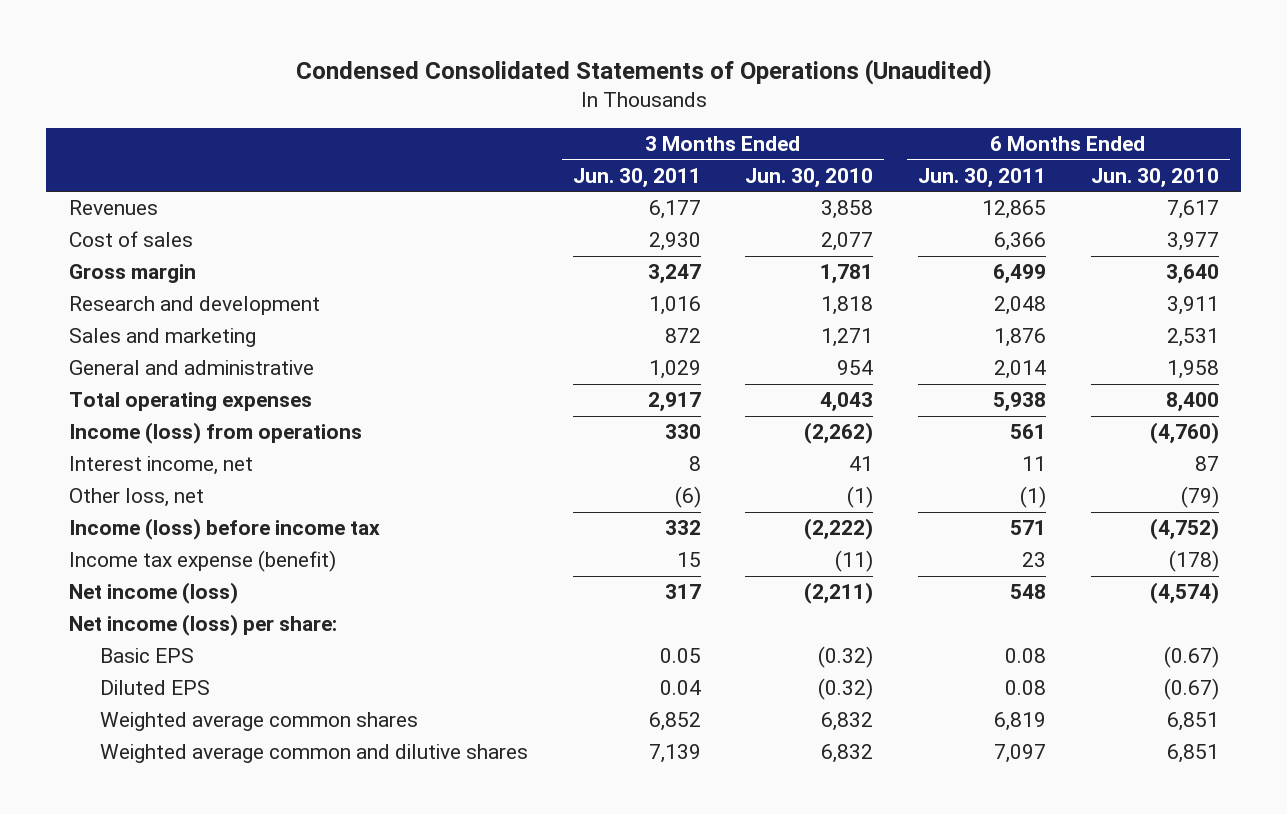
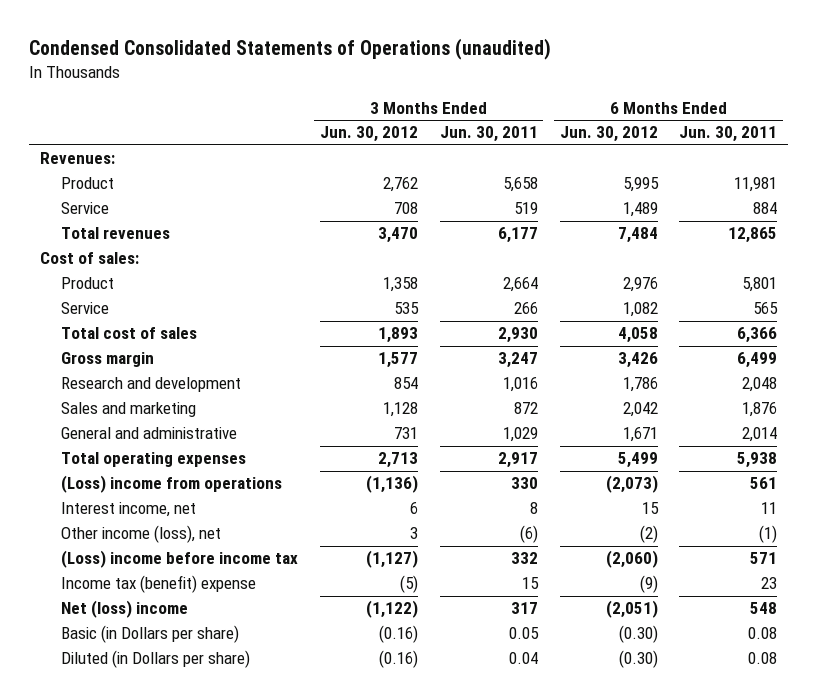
- Condensed Consolidated Statements of Operations (Unaudited)
+ Condensed Consolidated Statements of Operations (unaudited)
- | 3 Months Ended Jun. 30, 2011 | 3 Months Ended Jun. 30, 2010 | 6 Months Ended Jun. 30, 2011 | 6 Months Ended Jun. 30, 2010
+ | 3 Months Ended Jun. 30, 2012 | 3 Months Ended Jun. 30, 2011 | 6 Months Ended Jun. 30, 2012 | 6 Months Ended Jun. 30, 2011
- Revenues | 6,177 | 3,858 | 12,865 | 7,617
- Cost of sales | 2,930 | 2,077 | 6,366 | 3,977
+ Revenues:
+ Product | 2,762 | 5,658 | 5,995 | 11,981
+ Service | 708 | 519 | 1,489 | 884
+ Total revenues | 3,470 | 6,177 | 7,484 | 12,865
+ Cost of sales:
+ Product | 1,358 | 2,664 | 2,976 | 5,801
+ Service | 535 | 266 | 1,082 | 565
+ Total cost of sales | 1,893 | 2,930 | 4,058 | 6,366
- Income (loss) from operations | 330 | (2,262) | 561 | (4,760)
+ (Loss) income from operations | (1,136) | 330 | (2,073) | 561
- Other loss, net | (6) | (1) | (1) | (79)
- Income (loss) before income tax | 332 | (2,222) | 571 | (4,752)
- Income tax expense (benefit) | 15 | (11) | 23 | (178)
- Net income (loss) | 317 | (2,211) | 548 | (4,574)
- Net income (loss) per share:
- Basic EPS | 0.05 | (0.32) | 0.08 | (0.67)
- Diluted EPS | 0.04 | (0.32) | 0.08 | (0.67)
- Weighted average common shares | 6,852 | 6,832 | 6,819 | 6,851
- Weighted average common and dilutive shares | 7,139 | 6,832 | 7,097 | 6,851
+ Other income (loss), net | 3 | (6) | (2) | (1)
+ (Loss) income before income tax | (1,127) | 332 | (2,060) | 571
+ Income tax (benefit) expense | (5) | 15 | (9) | 23
+ Net (loss) income | (1,122) | 317 | (2,051) | 548
+ Basic (in Dollars per share) | (0.16) | 0.05 | (0.30) | 0.08
+ Diluted (in Dollars per share) | (0.16) | 0.04 | (0.30) | 0.08

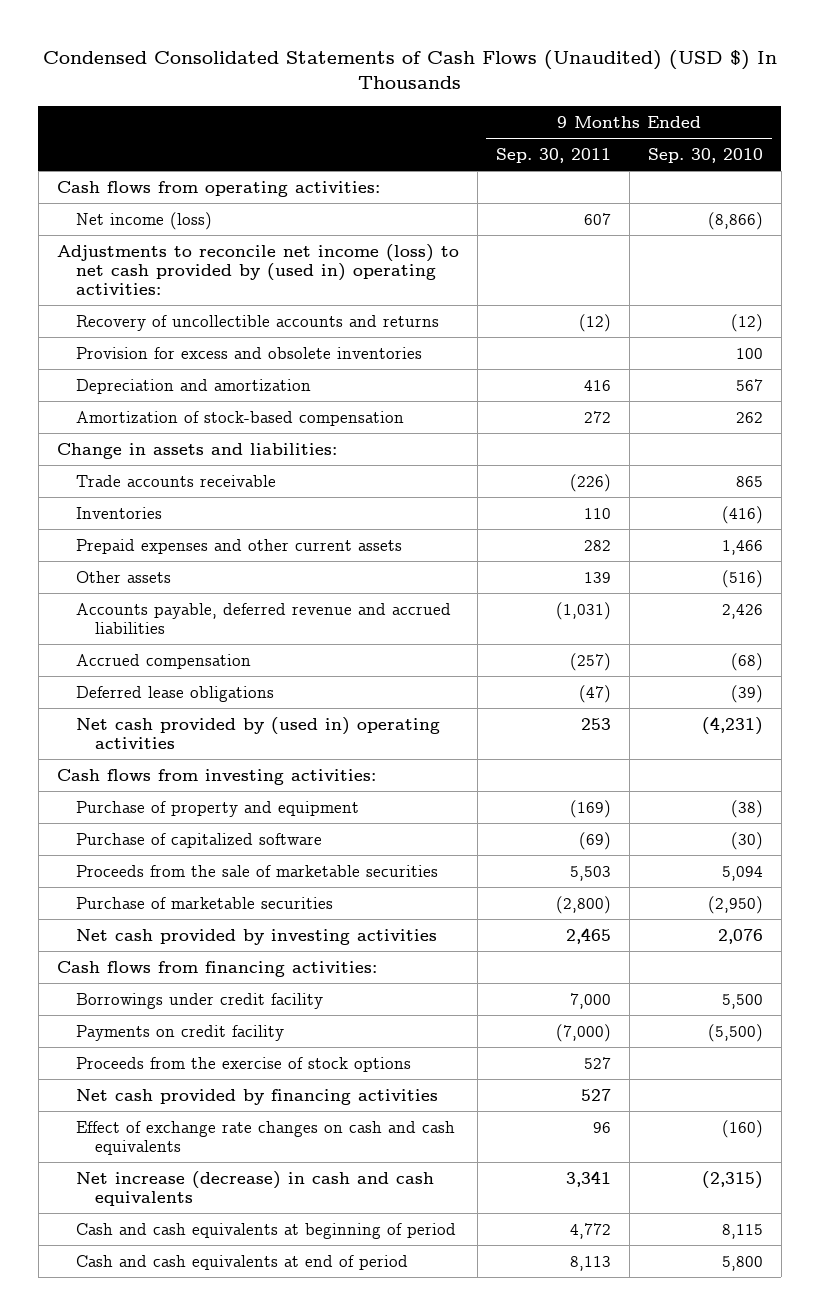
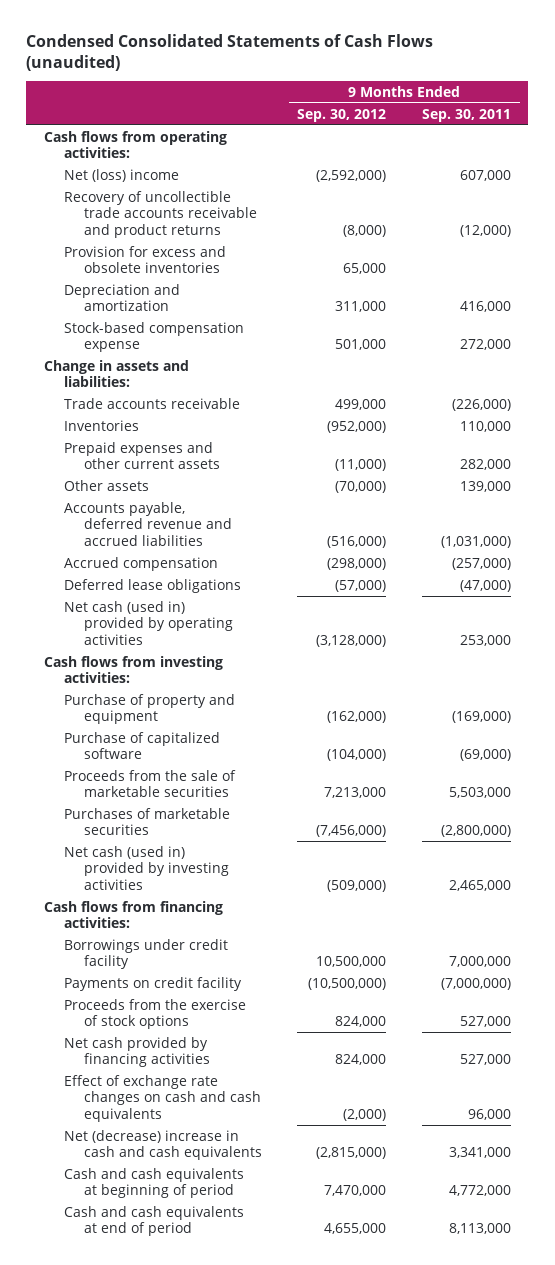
- Condensed Consolidated Statements of Cash Flows (Unaudited) (USD $) In Thousands
+ Condensed Consolidated Statements of Cash Flows (unaudited)
- | 9 Months Ended Sep. 30, 2011 | 9 Months Ended Sep. 30, 2010
+ | 9 Months Ended Sep. 30, 2012 | 9 Months Ended Sep. 30, 2011
- Net income (loss) | 607 | (8,866)
- Adjustments to reconcile net income (loss) to net cash provided by (used in) operating activities:
- Recovery of uncollectible accounts and returns | (12) | (12)
+ Net (loss) income | (2,592,000) | 607,000
+ Recovery of uncollectible trade accounts receivable and product returns | (8,000) | (12,000)
- Depreciation and amortization | 416 | 567
- Amortization of stock-based compensation | 272 | 262
+ Depreciation and amortization | 311,000 | 416,000
+ Stock-based compensation expense | 501,000 | 272,000
- Trade accounts receivable | (226) | 865
- Inventories | 110 | (416)
- Prepaid expenses and other current assets | 282 | 1,466
- Other assets | 139 | (516)
- Accounts payable, deferred revenue and accrued liabilities | (1,031) | 2,426
- Accrued compensation | (257) | (68)
- Deferred lease obligations | (47) | (39)
- Net cash provided by (used in) operating activities | 253 | (4,231)
+ Trade accounts receivable | 499,000 | (226,000)
+ Inventories | (952,000) | 110,000
+ Prepaid expenses and other current assets | (11,000) | 282,000
+ Other assets | (70,000) | 139,000
+ Accounts payable, deferred revenue and accrued liabilities | (516,000) | (1,031,000)
+ Accrued compensation | (298,000) | (257,000)
+ Deferred lease obligations | (57,000) | (47,000)
+ Net cash (used in) provided by operating activities | (3,128,000) | 253,000
- Purchase of property and equipment | (169) | (38)
- Purchase of capitalized software | (69) | (30)
- Proceeds from the sale of marketable securities | 5,503 | 5,094
- Purchase of marketable securities | (2,800) | (2,950)
- Net cash provided by investing activities | 2,465 | 2,076
+ Purchase of property and equipment | (162,000) | (169,000)
+ Purchase of capitalized software | (104,000) | (69,000)
+ Proceeds from the sale of marketable securities | 7,213,000 | 5,503,000
+ Purchases of marketable securities | (7,456,000) | (2,800,000)
+ Net cash (used in) provided by investing activities | (509,000) | 2,465,000
- Borrowings under credit facility | 7,000 | 5,500
- Payments on credit facility | (7,000) | (5,500)
- Proceeds from the exercise of stock options | 527 |
- Net cash provided by financing activities | 527 |
- Effect of exchange rate changes on cash and cash equivalents | 96 | (160)
- Net increase (decrease) in cash and cash equivalents | 3,341 | (2,315)
- Cash and cash equivalents at beginning of period | 4,772 | 8,115
- Cash and cash equivalents at end of period | 8,113 | 5,800
+ Borrowings under credit facility | 10,500,000 | 7,000,000
+ Payments on credit facility | (10,500,000) | (7,000,000)
+ Proceeds from the exercise of stock options | 824,000 | 527,000
+ Net cash provided by financing activities | 824,000 | 527,000
+ Effect of exchange rate changes on cash and cash equivalents | (2,000) | 96,000
+ Net (decrease) increase in cash and cash equivalents | (2,815,000) | 3,341,000
+ Cash and cash equivalents at beginning of period | 7,470,000 | 4,772,000
+ Cash and cash equivalents at end of period | 4,655,000 | 8,113,000

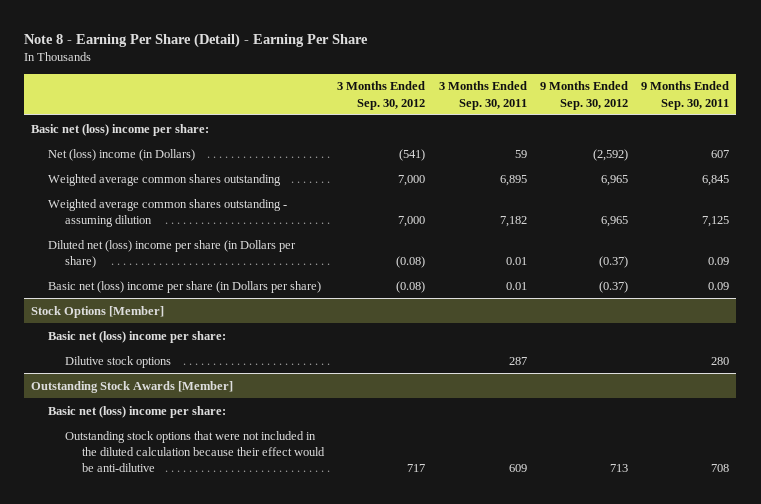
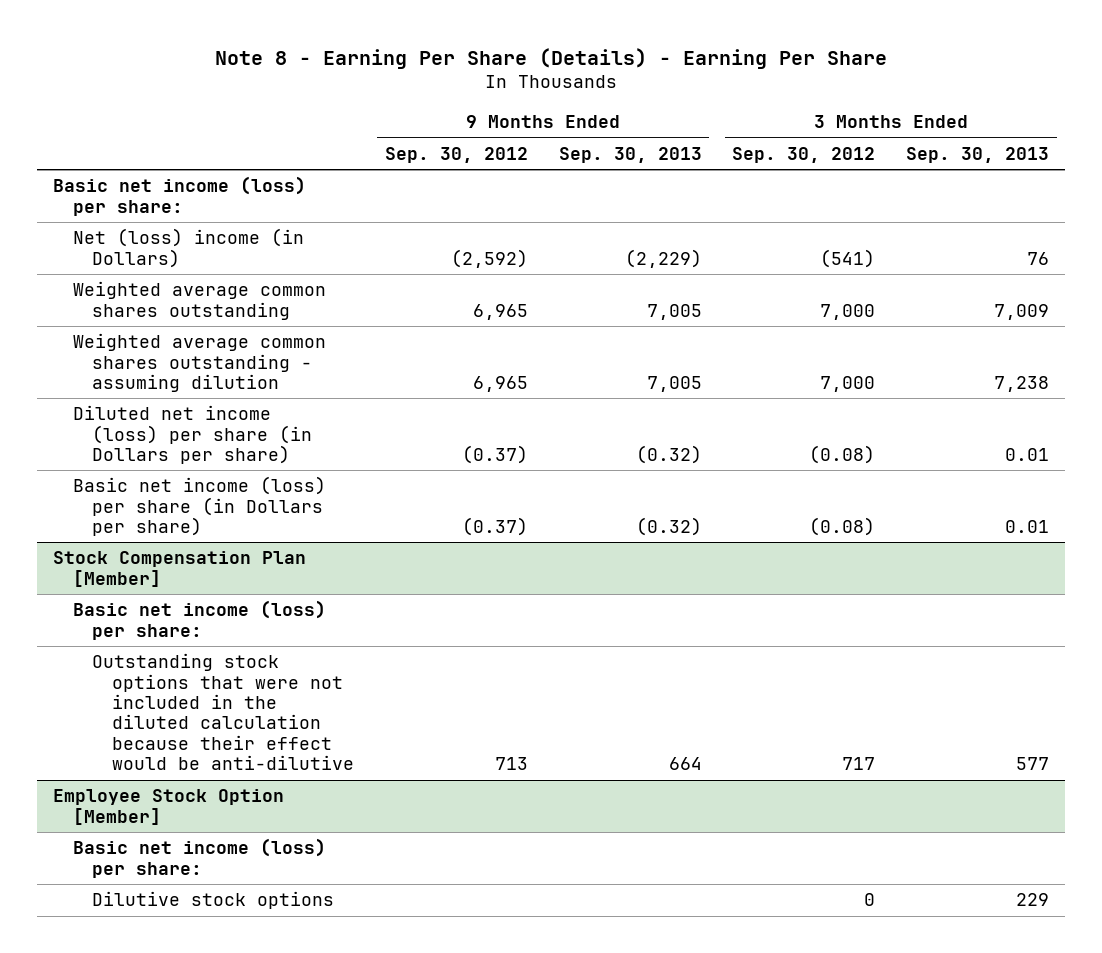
- Note 8 - Earning Per Share (Detail) - Earning Per Share
+ Note 8 - Earning Per Share (Details) - Earning Per Share
- | 3 Months Ended Sep. 30, 2012 | 3 Months Ended Sep. 30, 2011 | 9 Months Ended Sep. 30, 2012 | 9 Months Ended Sep. 30, 2011
+ | 9 Months Ended Sep. 30, 2012 | 9 Months Ended Sep. 30, 2013 | 3 Months Ended Sep. 30, 2012 | 3 Months Ended Sep. 30, 2013
- Basic net (loss) income per share:
+ Basic net income (loss) per share:
- Diluted net (loss) income per share (in Dollars per share) | (0.08) | 0.01 | (0.37) | 0.09
- Basic net (loss) income per share (in Dollars per share) | (0.08) | 0.01 | (0.37) | 0.09
- Stock Options [Member]
- Basic net (loss) income per share:
- Dilutive stock options | | 287 | | 280
- Outstanding Stock Awards [Member]
- Basic net (loss) income per share:
+ Diluted net income (loss) per share (in Dollars per share) | (0.37) | (0.32) | (0.08) | 0.01
+ Basic net income (loss) per share (in Dollars per share) | (0.37) | (0.32) | (0.08) | 0.01
+ Stock Compensation Plan [Member]
+ Basic net income (loss) per share:
+ Employee Stock Option [Member]
+ Basic net income (loss) per share:
+ Dilutive stock options | | | 0 | 229

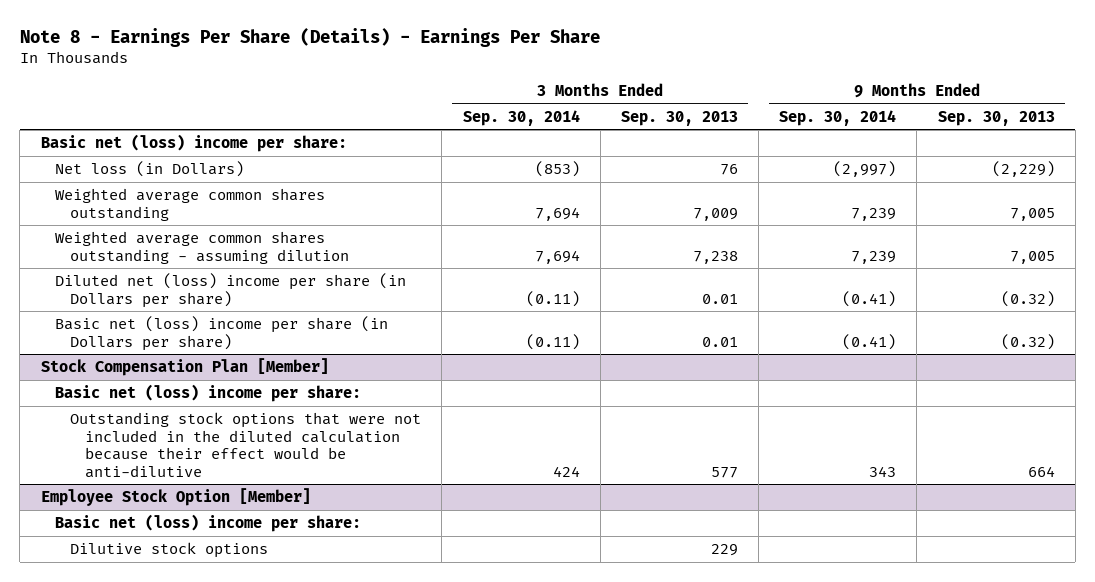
- Note 8 - Earning Per Share (Details) - Earning Per Share
+ Note 8 - Earnings Per Share (Details) - Earnings Per Share
- | 9 Months Ended Sep. 30, 2012 | 9 Months Ended Sep. 30, 2013 | 3 Months Ended Sep. 30, 2012 | 3 Months Ended Sep. 30, 2013
+ | 3 Months Ended Sep. 30, 2014 | 3 Months Ended Sep. 30, 2013 | 9 Months Ended Sep. 30, 2014 | 9 Months Ended Sep. 30, 2013
- Basic net income (loss) per share:
- Net (loss) income (in Dollars) | (2,592) | (2,229) | (541) | 76
+ Basic net (loss) income per share:
+ Net loss (in Dollars) | (853) | 76 | (2,997) | (2,229)
- Diluted net income (loss) per share (in Dollars per share) | (0.37) | (0.32) | (0.08) | 0.01
- Basic net income (loss) per share (in Dollars per share) | (0.37) | (0.32) | (0.08) | 0.01
+ Diluted net (loss) income per share (in Dollars per share) | (0.11) | 0.01 | (0.41) | (0.32)
+ Basic net (loss) income per share (in Dollars per share) | (0.11) | 0.01 | (0.41) | (0.32)
@ Stock Compensation Plan [Member]
- Basic net income (loss) per share:
+ Basic net (loss) income per share:
@ Employee Stock Option [Member]
- Basic net income (loss) per share:
+ Basic net (loss) income per share:

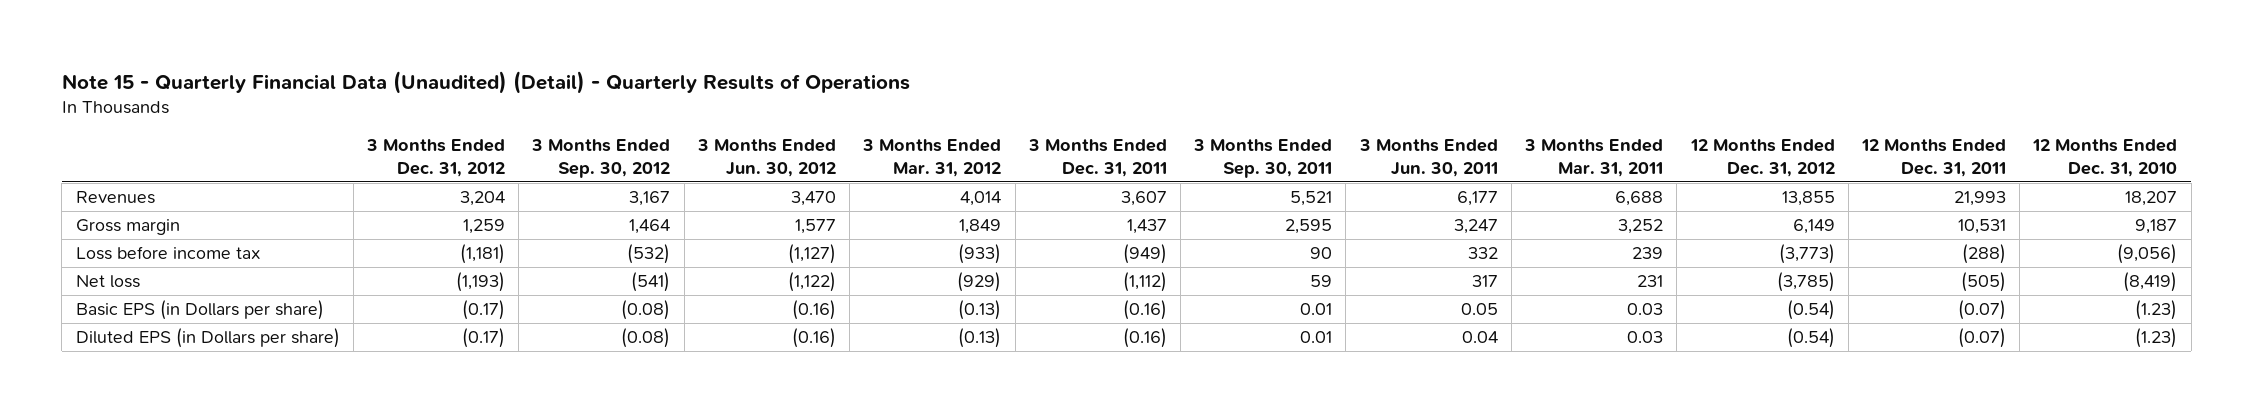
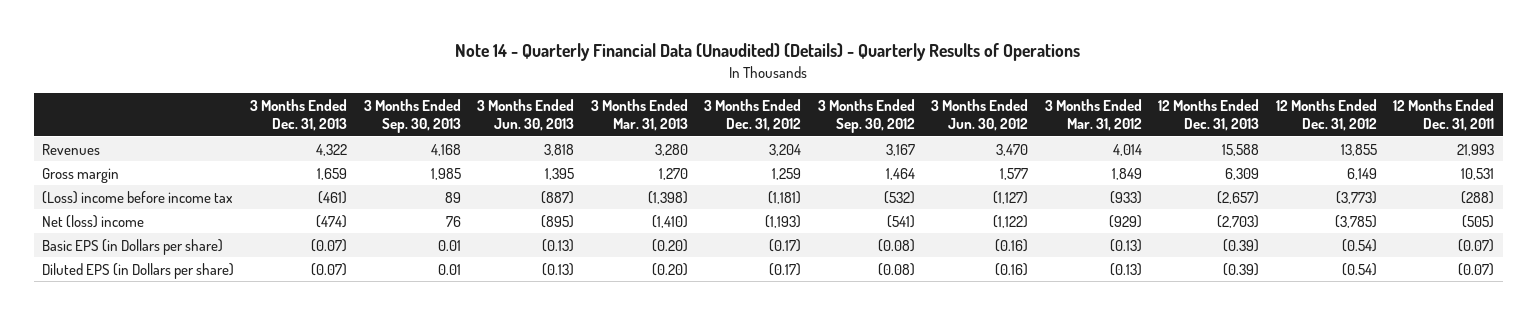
- Note 15 - Quarterly Financial Data (Unaudited) (Detail) - Quarterly Results of Operations
+ Note 14 - Quarterly Financial Data (Unaudited) (Details) - Quarterly Results of Operations
- | 3 Months Ended Dec. 31, 2012 | 3 Months Ended Sep. 30, 2012 | 3 Months Ended Jun. 30, 2012 | 3 Months Ended Mar. 31, 2012 | 3 Months Ended Dec. 31, 2011 | 3 Months Ended Sep. 30, 2011 | 3 Months Ended Jun. 30, 2011 | 3 Months Ended Mar. 31, 2011 | 12 Months Ended Dec. 31, 2012 | 12 Months Ended Dec. 31, 2011 | 12 Months Ended Dec. 31, 2010
+ | 3 Months Ended Dec. 31, 2013 | 3 Months Ended Sep. 30, 2013 | 3 Months Ended Jun. 30, 2013 | 3 Months Ended Mar. 31, 2013 | 3 Months Ended Dec. 31, 2012 | 3 Months Ended Sep. 30, 2012 | 3 Months Ended Jun. 30, 2012 | 3 Months Ended Mar. 31, 2012 | 12 Months Ended Dec. 31, 2013 | 12 Months Ended Dec. 31, 2012 | 12 Months Ended Dec. 31, 2011
- Loss before income tax | (1,181) | (532) | (1,127) | (933) | (949) | 90 | 332 | 239 | (3,773) | (288) | (9,056)
- Net loss | (1,193) | (541) | (1,122) | (929) | (1,112) | 59 | 317 | 231 | (3,785) | (505) | (8,419)
+ (Loss) income before income tax | (461) | 89 | (887) | (1,398) | (1,181) | (532) | (1,127) | (933) | (2,657) | (3,773) | (288)
+ Net (loss) income | (474) | 76 | (895) | (1,410) | (1,193) | (541) | (1,122) | (929) | (2,703) | (3,785) | (505)

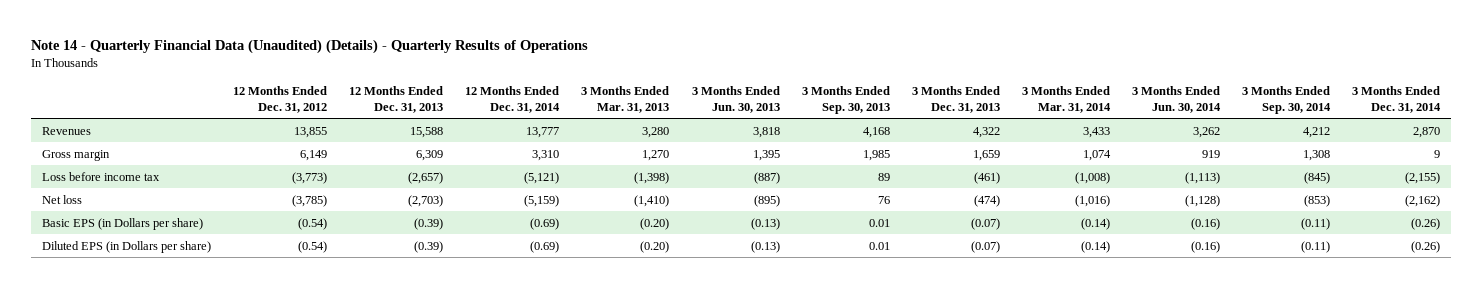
- | 3 Months Ended Dec. 31, 2013 | 3 Months Ended Sep. 30, 2013 | 3 Months Ended Jun. 30, 2013 | 3 Months Ended Mar. 31, 2013 | 3 Months Ended Dec. 31, 2012 | 3 Months Ended Sep. 30, 2012 | 3 Months Ended Jun. 30, 2012 | 3 Months Ended Mar. 31, 2012 | 12 Months Ended Dec. 31, 2013 | 12 Months Ended Dec. 31, 2012 | 12 Months Ended Dec. 31, 2011
+ | 12 Months Ended Dec. 31, 2012 | 12 Months Ended Dec. 31, 2013 | 12 Months Ended Dec. 31, 2014 | 3 Months Ended Mar. 31, 2013 | 3 Months Ended Jun. 30, 2013 | 3 Months Ended Sep. 30, 2013 | 3 Months Ended Dec. 31, 2013 | 3 Months Ended Mar. 31, 2014 | 3 Months Ended Jun. 30, 2014 | 3 Months Ended Sep. 30, 2014 | 3 Months Ended Dec. 31, 2014
- (Loss) income before income tax | (461) | 89 | (887) | (1,398) | (1,181) | (532) | (1,127) | (933) | (2,657) | (3,773) | (288)
- Net (loss) income | (474) | 76 | (895) | (1,410) | (1,193) | (541) | (1,122) | (929) | (2,703) | (3,785) | (505)
+ Loss before income tax | (3,773) | (2,657) | (5,121) | (1,398) | (887) | 89 | (461) | (1,008) | (1,113) | (845) | (2,155)
+ Net loss | (3,785) | (2,703) | (5,159) | (1,410) | (895) | 76 | (474) | (1,016) | (1,128) | (853) | (2,162)

